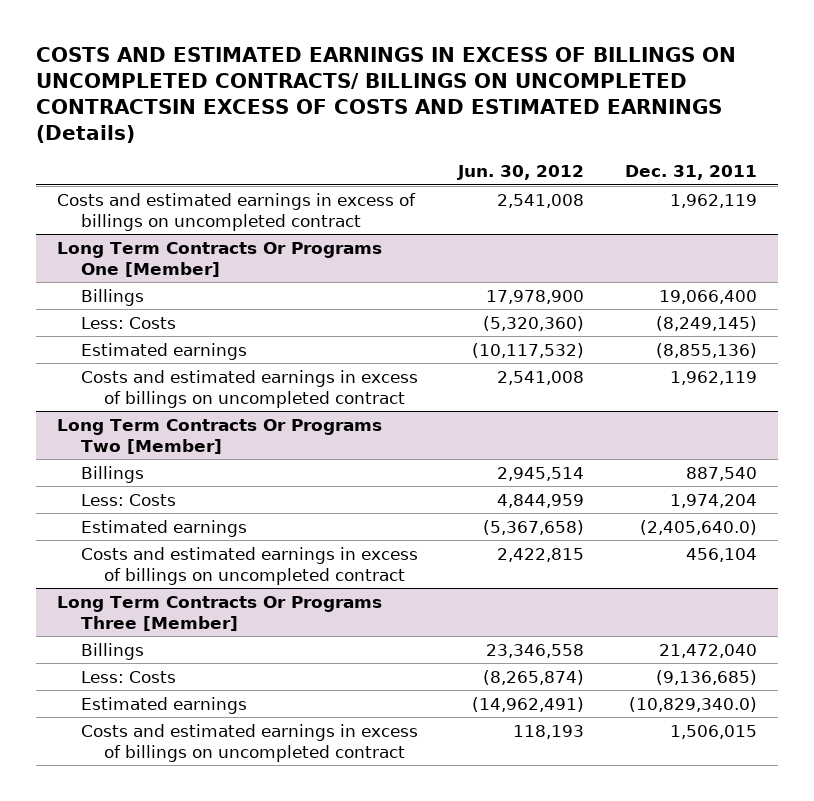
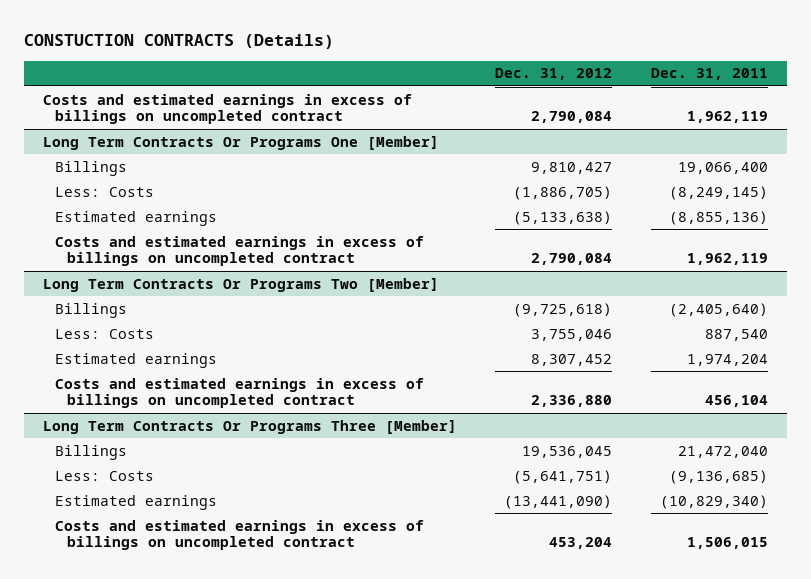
- COSTS AND ESTIMATED EARNINGS IN EXCESS OF BILLINGS ON UNCOMPLETED CONTRACTS/ BILLINGS ON UNCOMPLETED CONTRACTSIN EXCESS OF COSTS AND ESTIMATED EARNINGS (Details)
+ CONSTUCTION CONTRACTS (Details)
- | Jun. 30, 2012 | Dec. 31, 2011
+ | Dec. 31, 2012 | Dec. 31, 2011
@ Long Term Contracts Or Programs Two [Member]
- Billings | 2,945,514 | 887,540
- Less: Costs | 4,844,959 | 1,974,204
- Estimated earnings | (5,367,658) | (2,405,640.0)
+ Billings | (9,725,618) | (2,405,640)
+ Less: Costs | 3,755,046 | 887,540
+ Estimated earnings | 8,307,452 | 1,974,204
@ Long Term Contracts Or Programs Three [Member]
- Estimated earnings | (14,962,491) | (10,829,340.0)
+ Estimated earnings | (13,441,090) | (10,829,340)

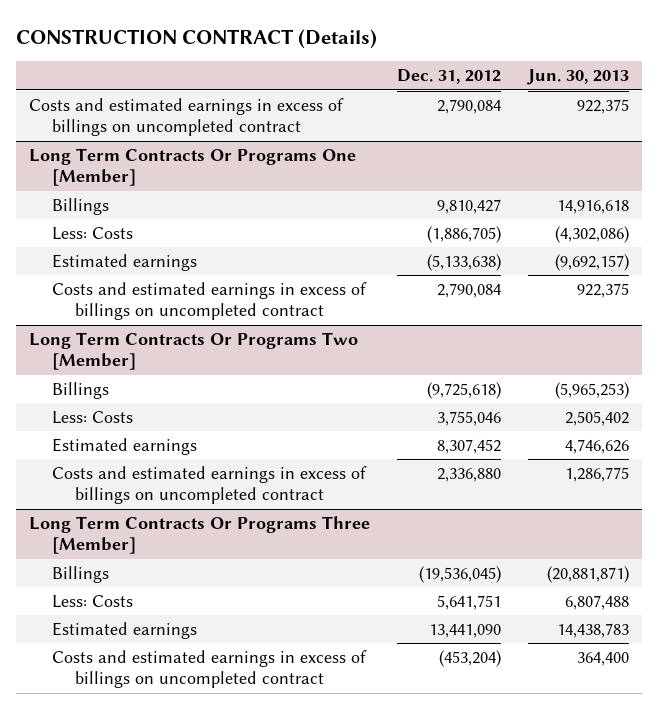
- CONSTUCTION CONTRACTS (Details)
+ CONSTRUCTION CONTRACT (Details)
- | Dec. 31, 2012 | Dec. 31, 2011
+ | Dec. 31, 2012 | Jun. 30, 2013
@ Long Term Contracts Or Programs Three [Member]
- Billings | 19,536,045 | 21,472,040
- Less: Costs | (5,641,751) | (9,136,685)
- Estimated earnings | (13,441,090) | (10,829,340)
- Costs and estimated earnings in excess of billings on uncompleted contract | 453,204 | 1,506,015
+ Billings | (19,536,045) | (20,881,871)
+ Less: Costs | 5,641,751 | 6,807,488
+ Estimated earnings | 13,441,090 | 14,438,783
+ Costs and estimated earnings in excess of billings on uncompleted contract | (453,204) | 364,400

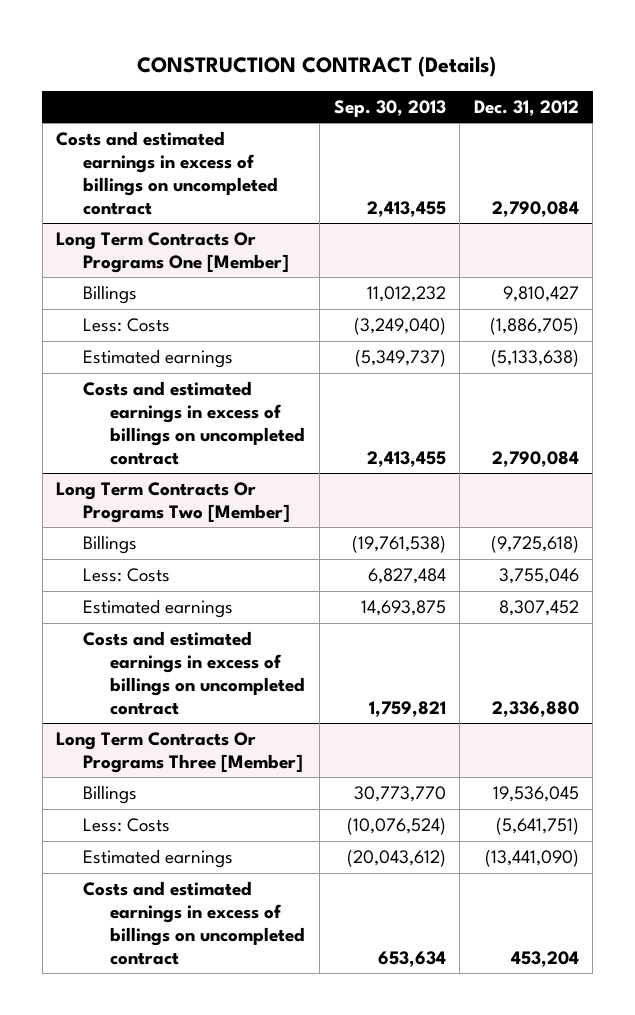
- | Dec. 31, 2012 | Jun. 30, 2013
+ | Sep. 30, 2013 | Dec. 31, 2012
@ Long Term Contracts Or Programs Three [Member]
- Billings | (19,536,045) | (20,881,871)
- Less: Costs | 5,641,751 | 6,807,488
- Estimated earnings | 13,441,090 | 14,438,783
- Costs and estimated earnings in excess of billings on uncompleted contract | (453,204) | 364,400
+ Billings | 30,773,770 | 19,536,045
+ Less: Costs | (10,076,524) | (5,641,751)
+ Estimated earnings | (20,043,612) | (13,441,090)
+ Costs and estimated earnings in excess of billings on uncompleted contract | 653,634 | 453,204

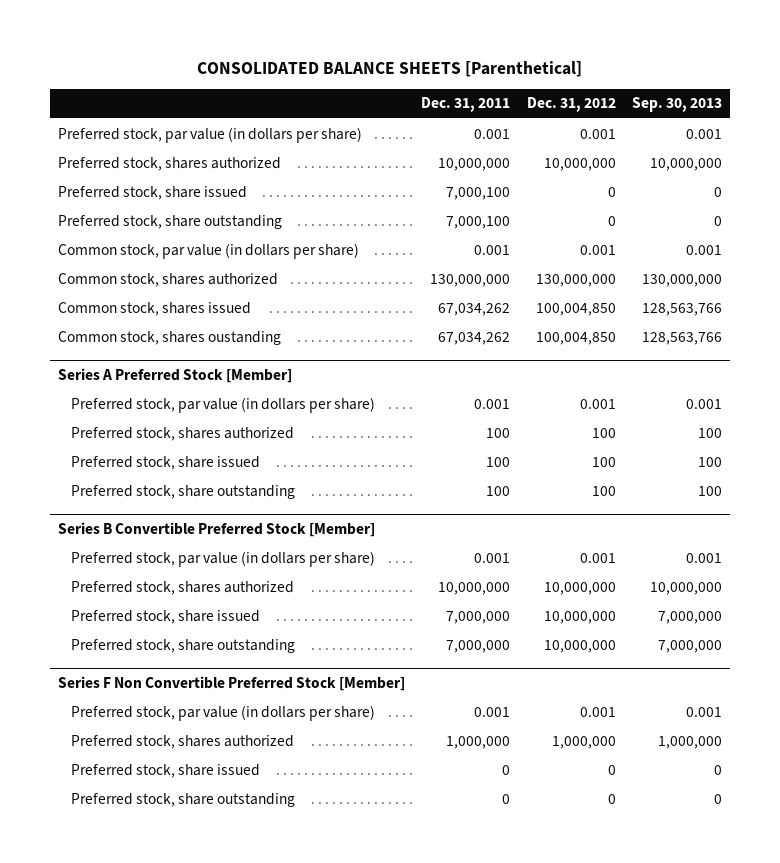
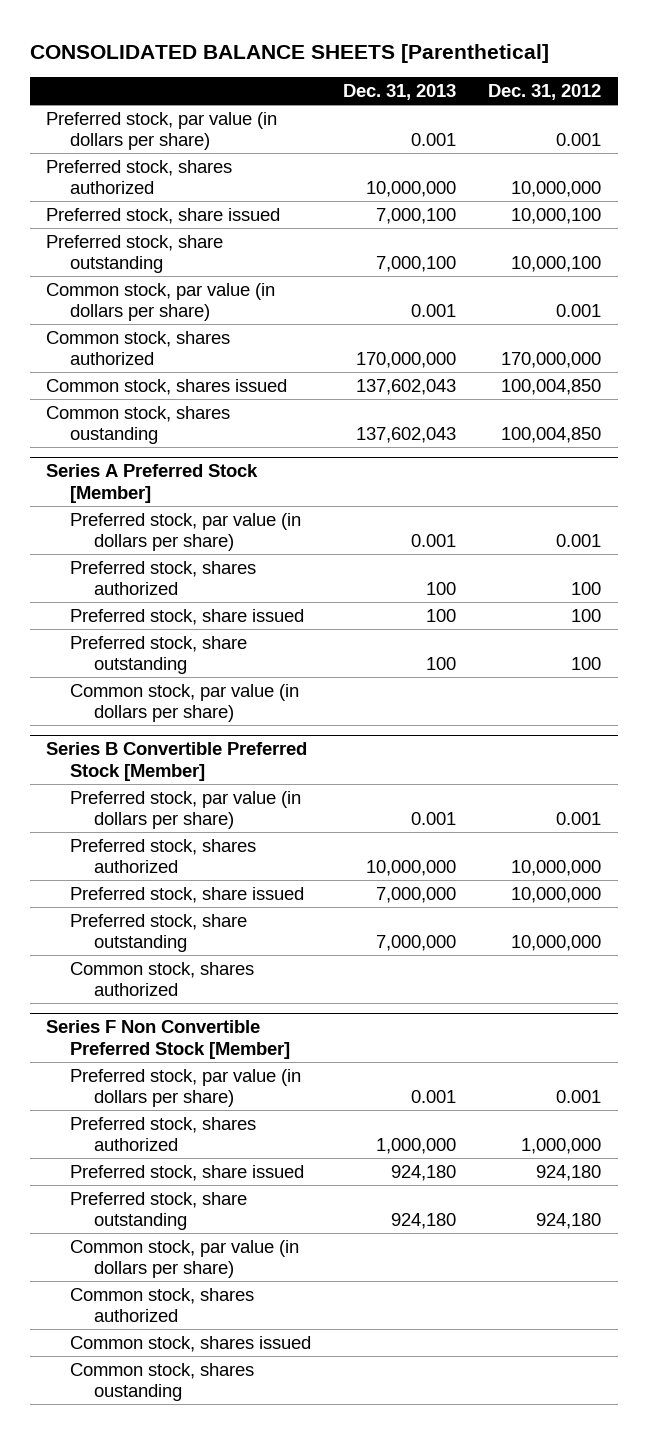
- | Dec. 31, 2011 | Dec. 31, 2012 | Sep. 30, 2013
+ | Dec. 31, 2013 | Dec. 31, 2012
- Preferred stock, share issued | 7,000,100 | 0 | 0
- Preferred stock, share outstanding | 7,000,100 | 0 | 0
+ Preferred stock, share issued | 7,000,100 | 10,000,100
+ Preferred stock, share outstanding | 7,000,100 | 10,000,100
- Common stock, shares authorized | 130,000,000 | 130,000,000 | 130,000,000
+ Common stock, shares authorized | 170,000,000 | 170,000,000
@ Series A Preferred Stock [Member]
+ Common stock, par value (in dollars per share)
@ Series B Convertible Preferred Stock [Member]
+ Common stock, shares authorized
@ Series F Non Convertible Preferred Stock [Member]
- Preferred stock, share issued | 0 | 0 | 0
- Preferred stock, share outstanding | 0 | 0 | 0
+ Preferred stock, share issued | 924,180 | 924,180
+ Preferred stock, share outstanding | 924,180 | 924,180
+ Common stock, par value (in dollars per share)
+ Common stock, shares authorized
+ Common stock, shares issued
+ Common stock, shares oustanding

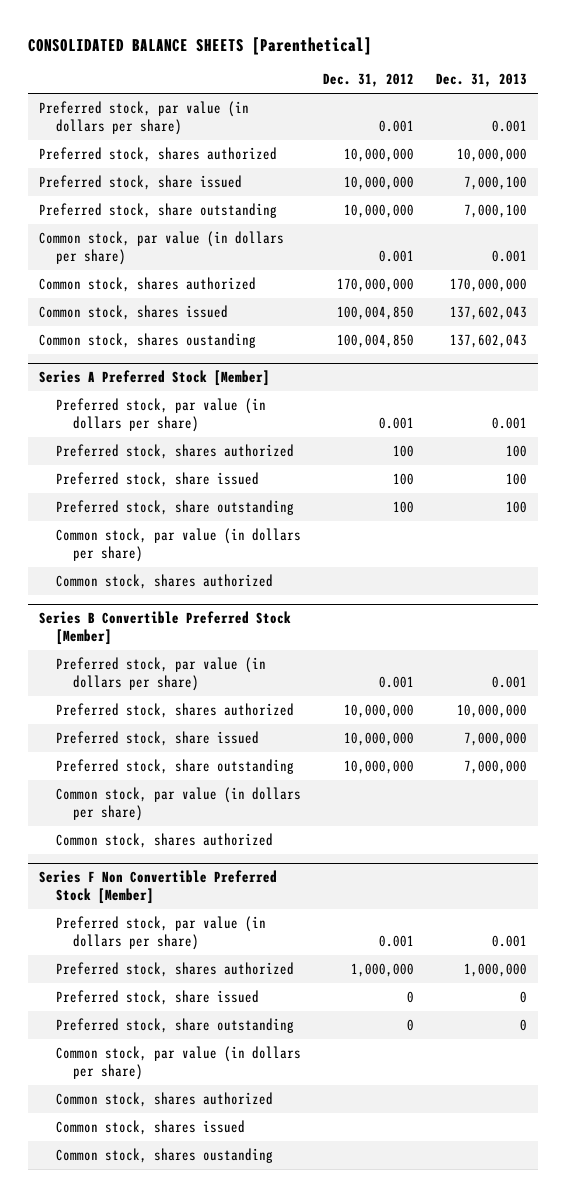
- | Dec. 31, 2013 | Dec. 31, 2012
+ | Dec. 31, 2012 | Dec. 31, 2013
- Preferred stock, share issued | 7,000,100 | 10,000,100
- Preferred stock, share outstanding | 7,000,100 | 10,000,100
+ Preferred stock, share issued | 10,000,000 | 7,000,100
+ Preferred stock, share outstanding | 10,000,000 | 7,000,100
@ Series A Preferred Stock [Member]
+ Common stock, shares authorized
@ Series B Convertible Preferred Stock [Member]
+ Common stock, par value (in dollars per share)
@ Series F Non Convertible Preferred Stock [Member]
- Preferred stock, share issued | 924,180 | 924,180
- Preferred stock, share outstanding | 924,180 | 924,180
+ Preferred stock, share issued | 0 | 0
+ Preferred stock, share outstanding | 0 | 0

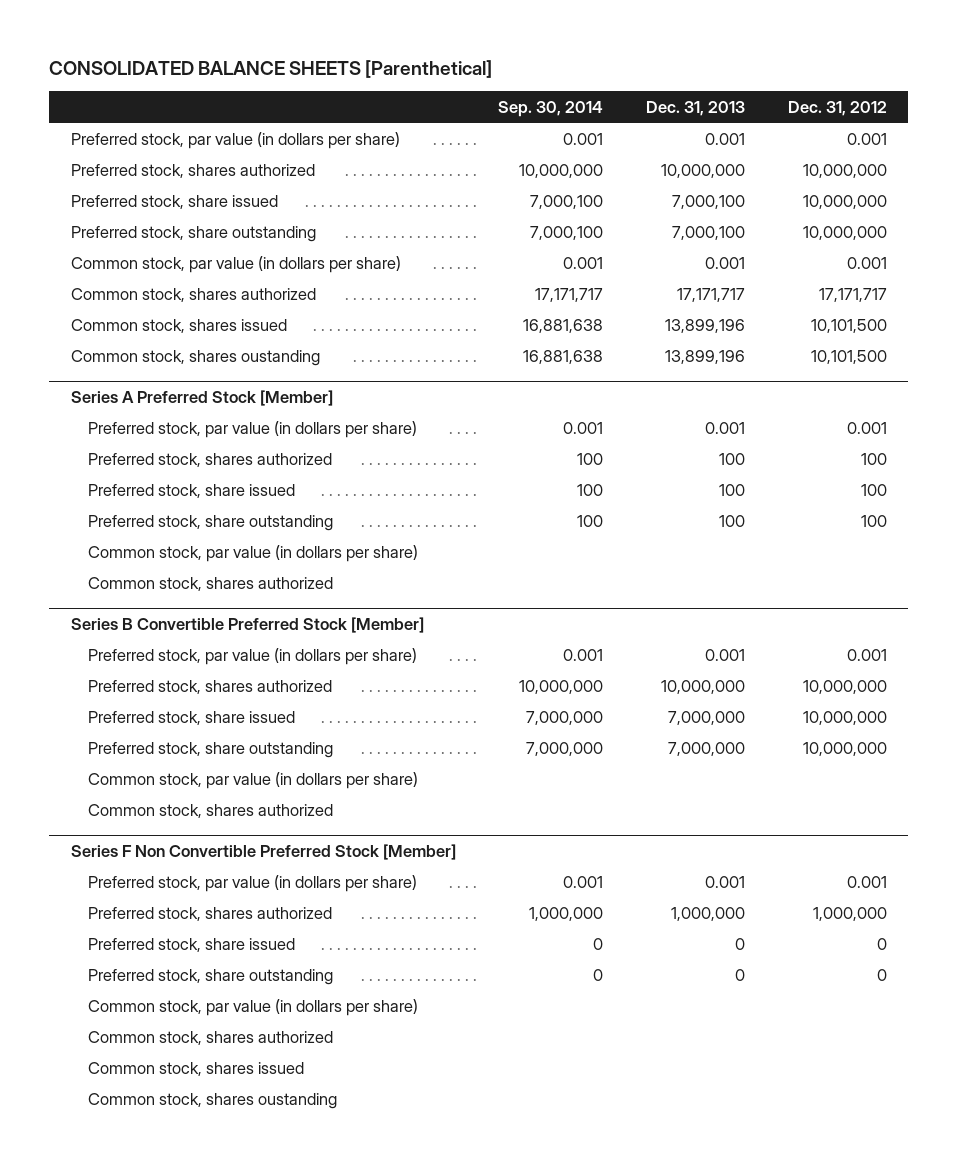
- | Dec. 31, 2012 | Dec. 31, 2013
+ | Sep. 30, 2014 | Dec. 31, 2013 | Dec. 31, 2012
- Common stock, shares authorized | 170,000,000 | 170,000,000
- Common stock, shares issued | 100,004,850 | 137,602,043
- Common stock, shares oustanding | 100,004,850 | 137,602,043
+ Common stock, shares authorized | 17,171,717 | 17,171,717 | 17,171,717
+ Common stock, shares issued | 16,881,638 | 13,899,196 | 10,101,500
+ Common stock, shares oustanding | 16,881,638 | 13,899,196 | 10,101,500

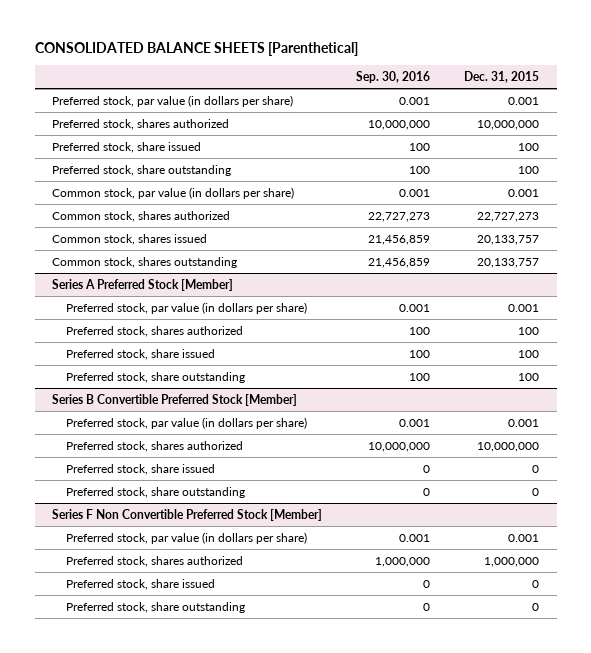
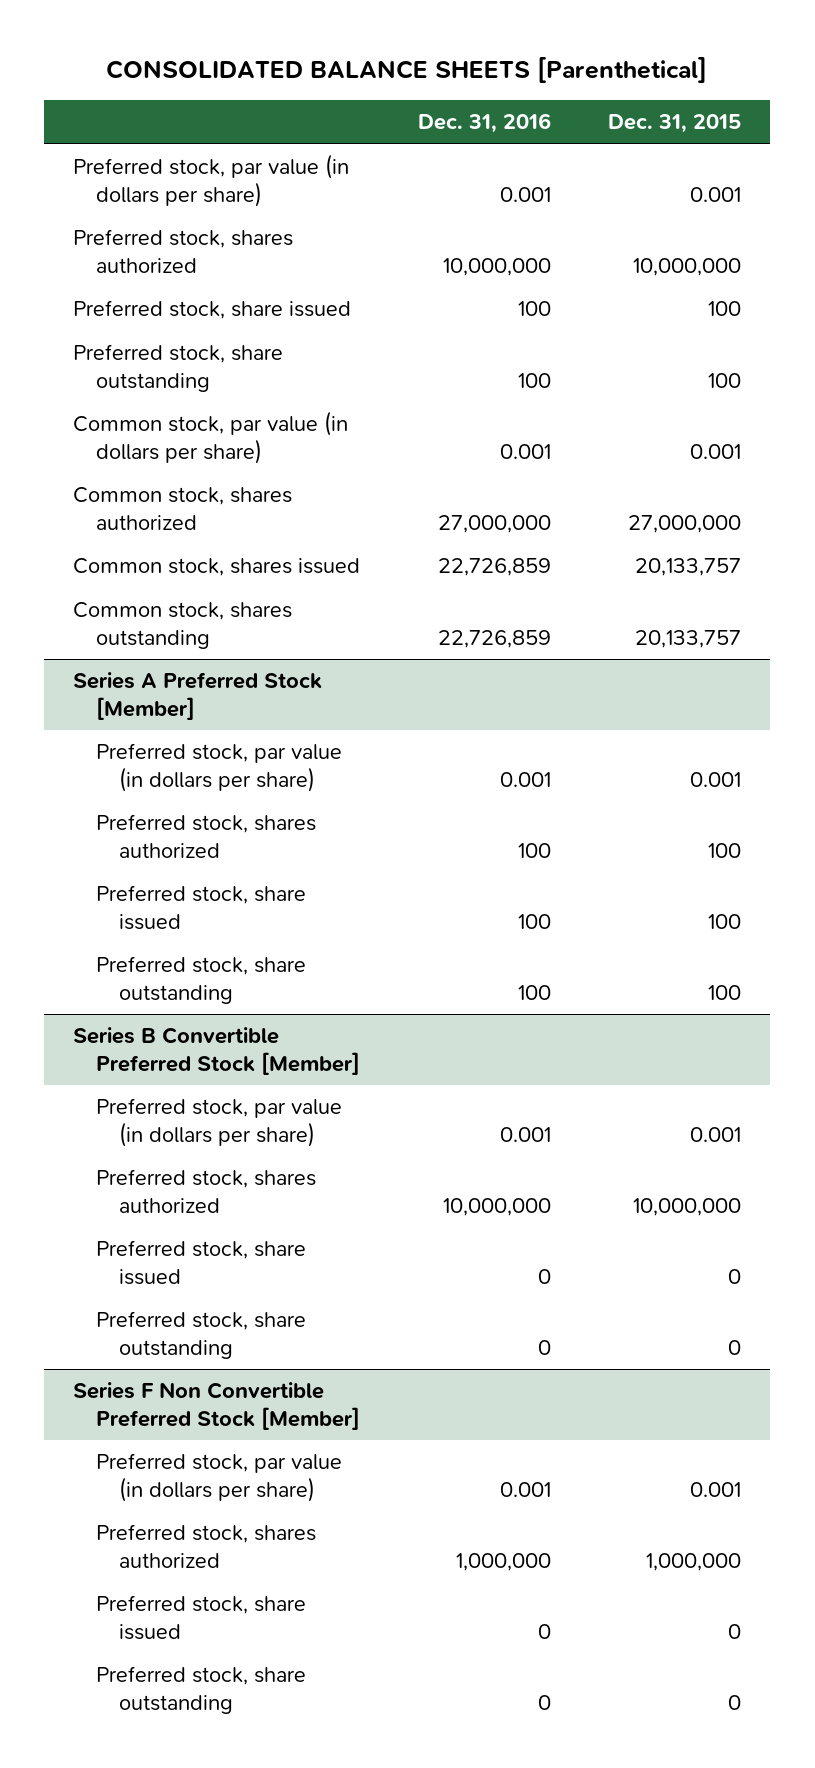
- | Sep. 30, 2016 | Dec. 31, 2015
+ | Dec. 31, 2016 | Dec. 31, 2015
- Common stock, shares authorized | 22,727,273 | 22,727,273
+ Common stock, shares authorized | 27,000,000 | 27,000,000

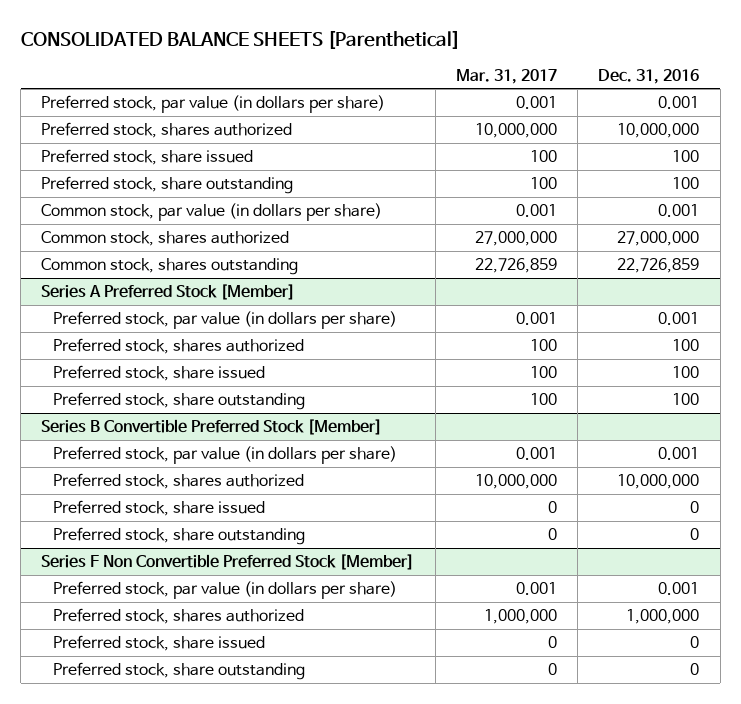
- | Dec. 31, 2016 | Dec. 31, 2015
+ | Mar. 31, 2017 | Dec. 31, 2016
- Common stock, shares issued | 22,726,859 | 20,133,757

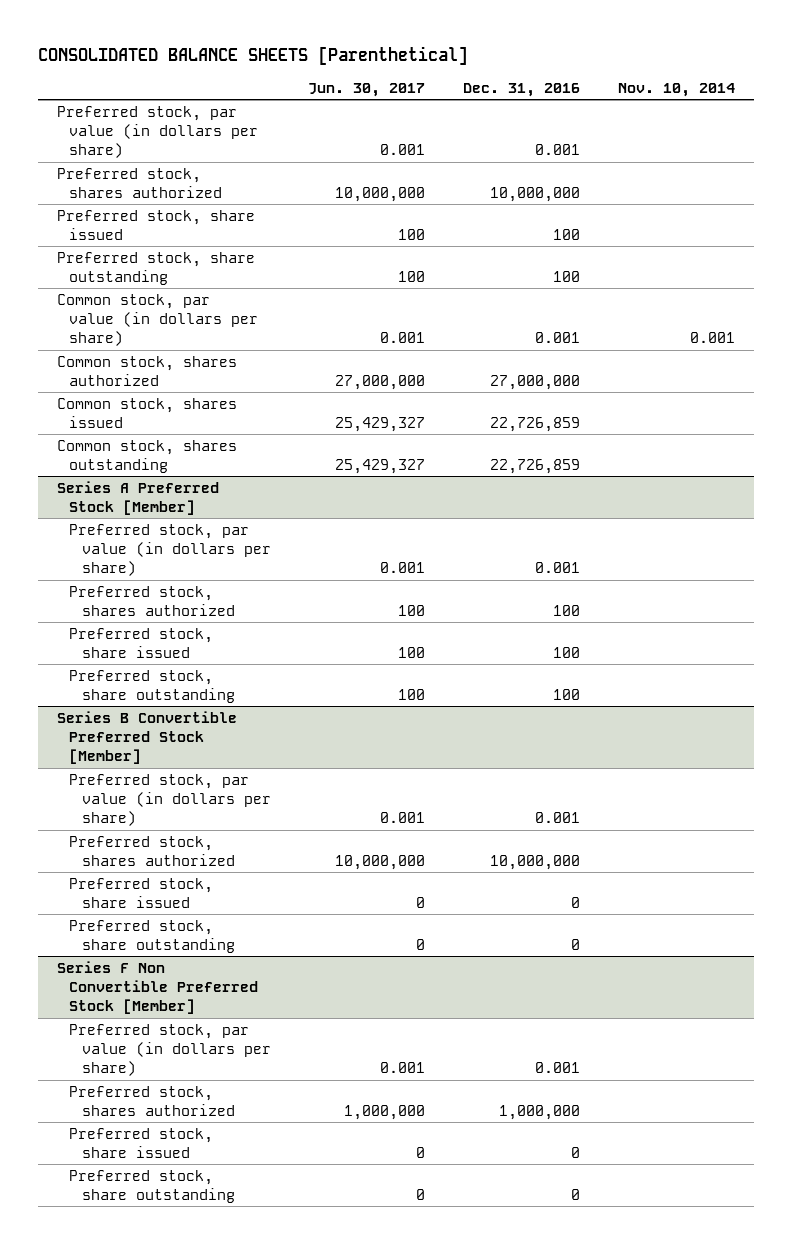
- | Mar. 31, 2017 | Dec. 31, 2016
+ | Jun. 30, 2017 | Dec. 31, 2016 | Nov. 10, 2014
+ Common stock, shares issued | 25,429,327 | 22,726,859 |

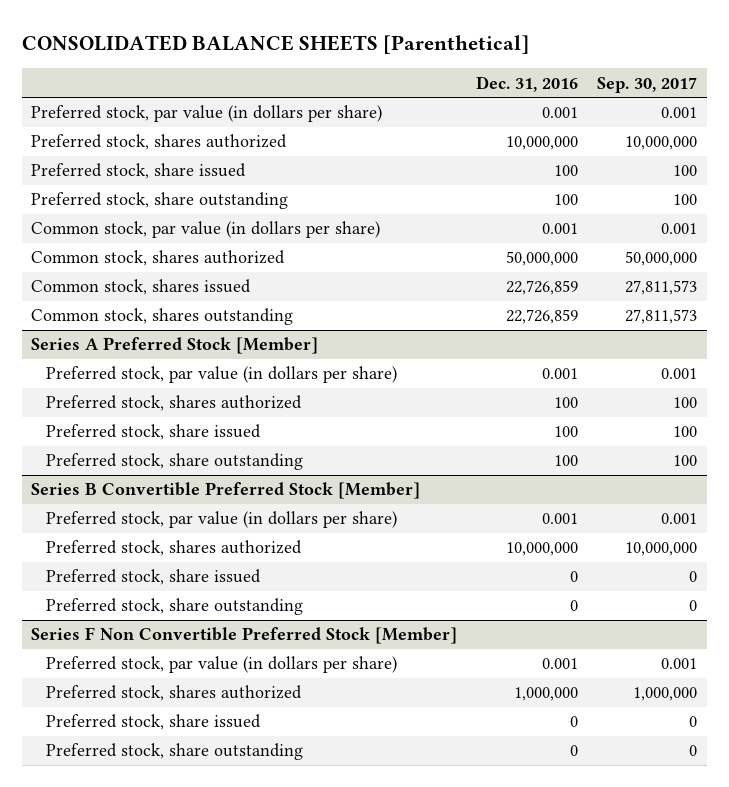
- | Jun. 30, 2017 | Dec. 31, 2016 | Nov. 10, 2014
+ | Dec. 31, 2016 | Sep. 30, 2017
- Common stock, shares authorized | 27,000,000 | 27,000,000 |
+ Common stock, shares authorized | 50,000,000 | 50,000,000

